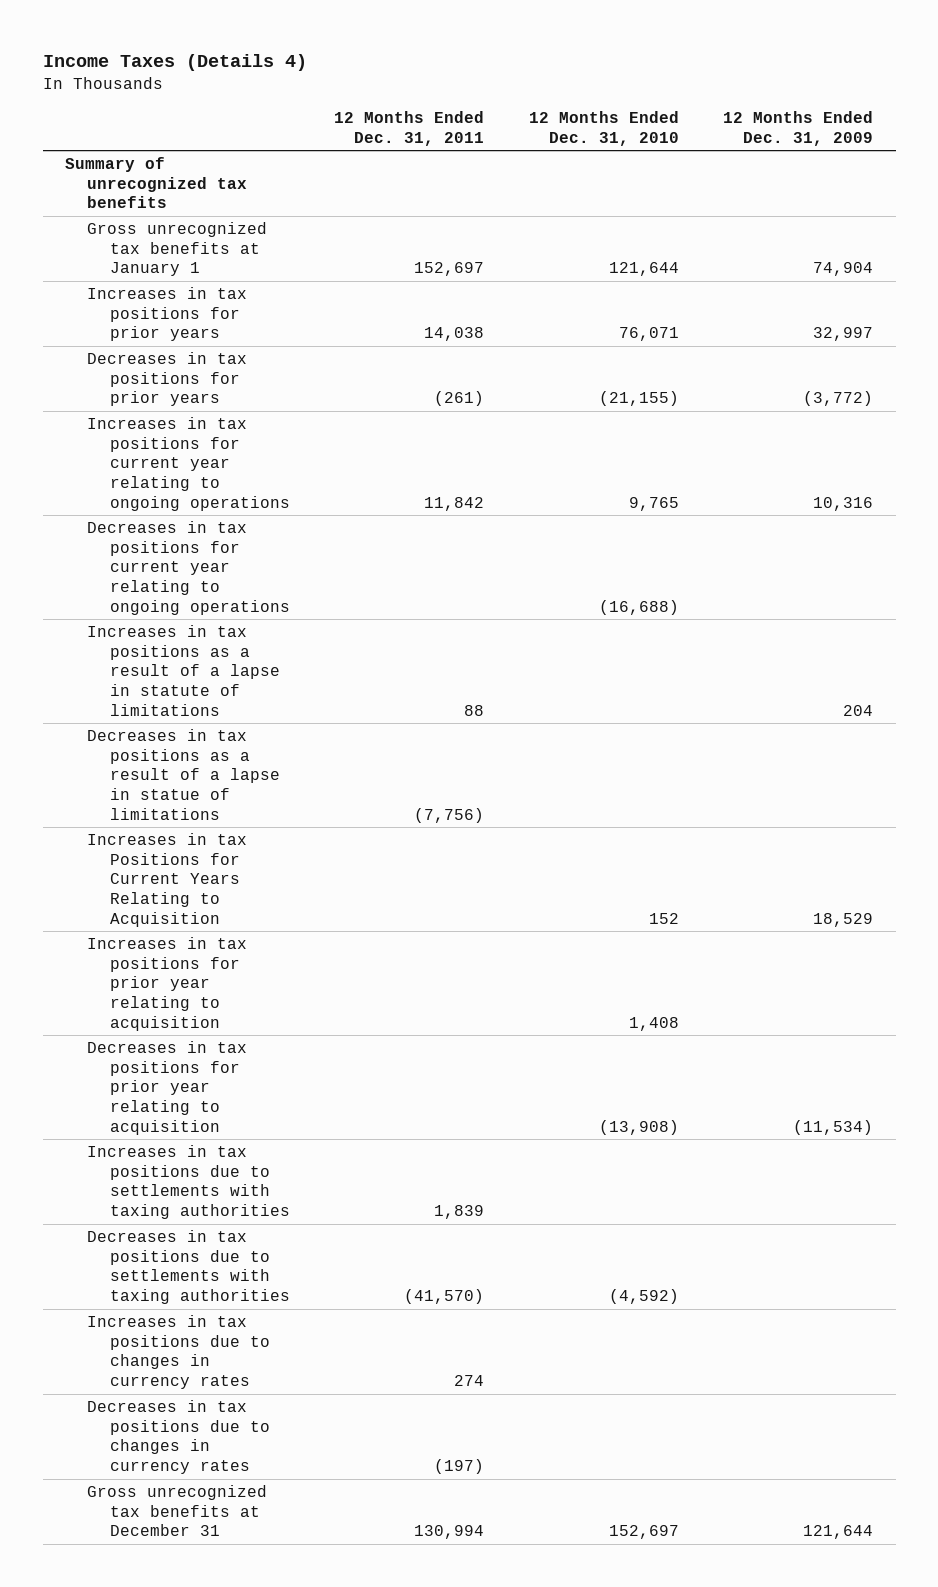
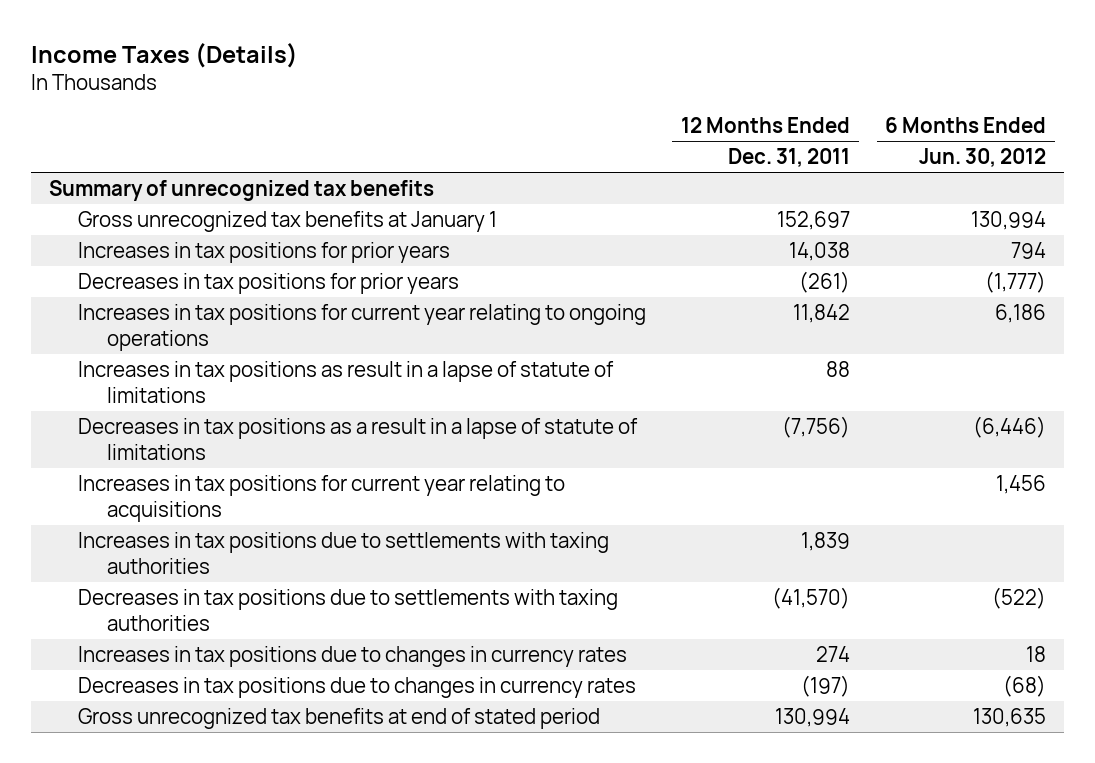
- Income Taxes (Details 4)
+ Income Taxes (Details)
- | 12 Months Ended Dec. 31, 2011 | 12 Months Ended Dec. 31, 2010 | 12 Months Ended Dec. 31, 2009
+ | 12 Months Ended Dec. 31, 2011 | 6 Months Ended Jun. 30, 2012
- Decreases in tax positions for current year relating to ongoing operations | | (16,688) |
- Increases in tax positions as a result of a lapse in statute of limitations | 88 | | 204
- Decreases in tax positions as a result of a lapse in statue of limitations | (7,756) | |
- Increases in tax Positions for Current Years Relating to Acquisition | | 152 | 18,529
- Increases in tax positions for prior year relating to acquisition | | 1,408 |
- Decreases in tax positions for prior year relating to acquisition | | (13,908) | (11,534)
+ Increases in tax positions as result in a lapse of statute of limitations | 88 |
+ Decreases in tax positions as a result in a lapse of statute of limitations | (7,756) | (6,446)
+ Increases in tax positions for current year relating to acquisitions | | 1,456
- Gross unrecognized tax benefits at December 31 | 130,994 | 152,697 | 121,644
+ Gross unrecognized tax benefits at end of stated period | 130,994 | 130,635

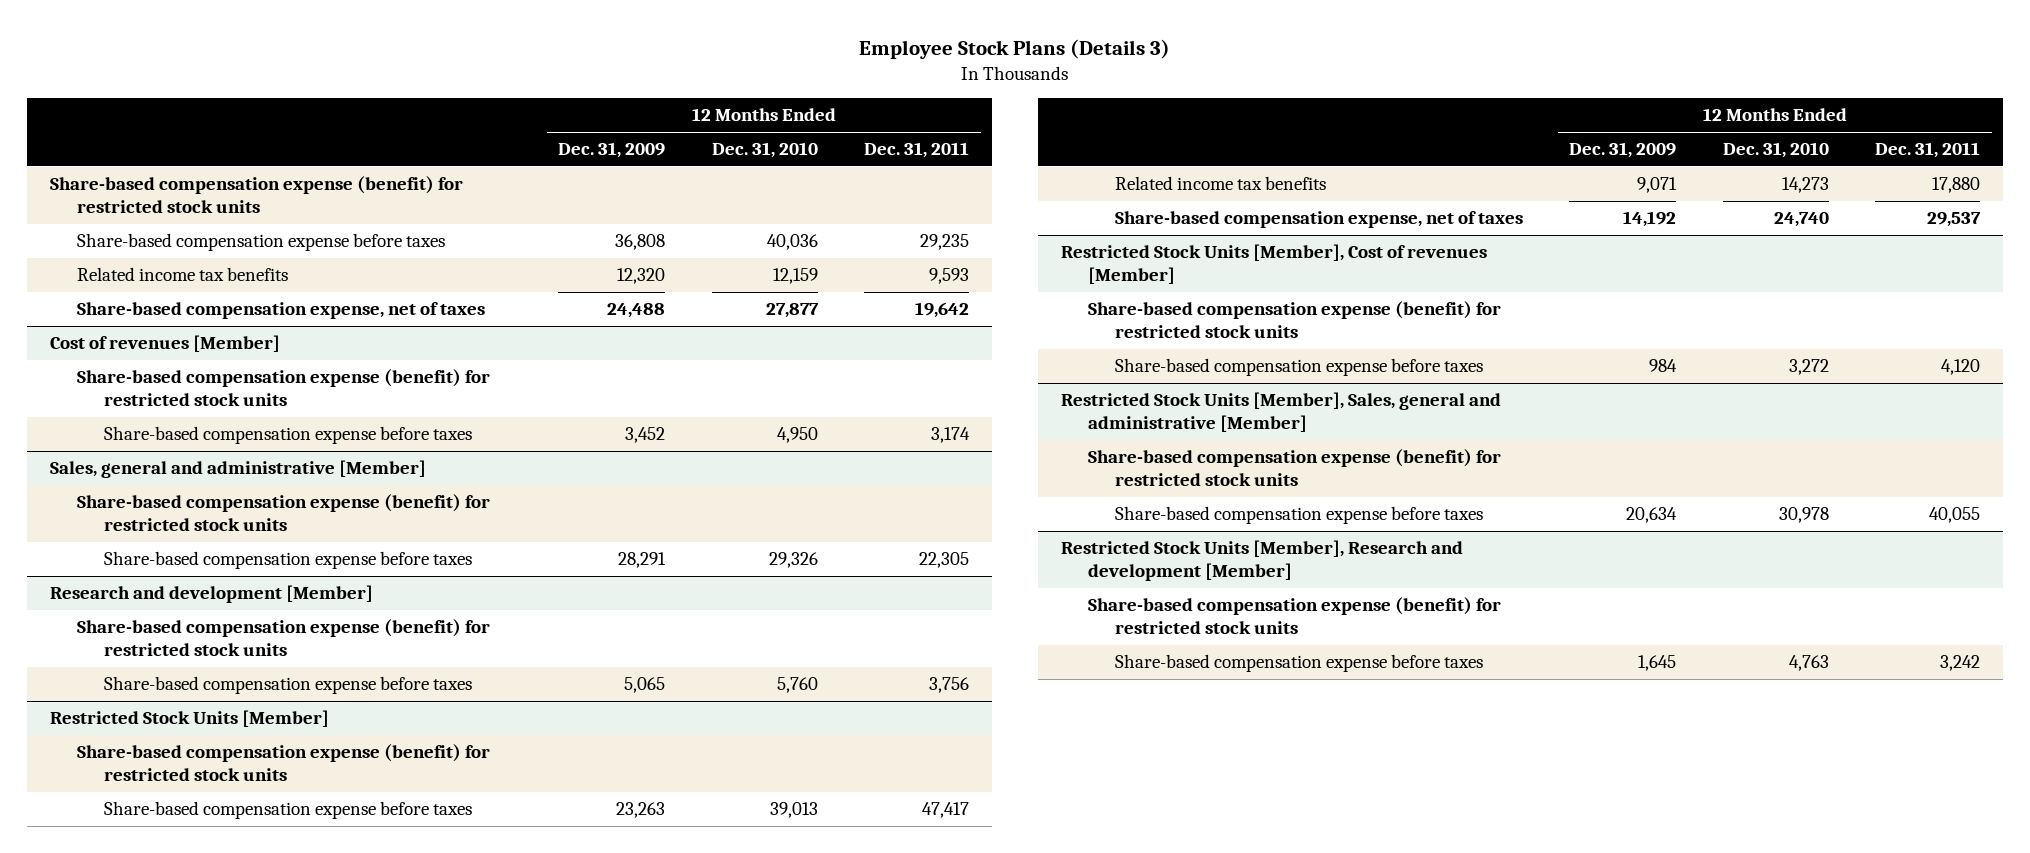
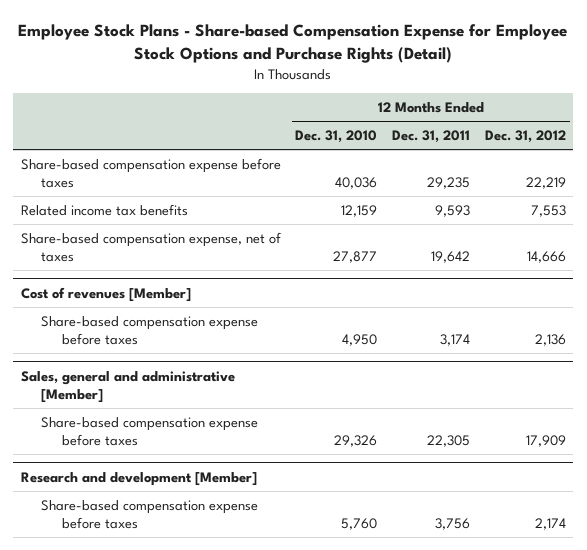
- Employee Stock Plans (Details 3)
+ Employee Stock Plans - Share-based Compensation Expense for Employee Stock Options and Purchase Rights (Detail)
- | 12 Months Ended Dec. 31, 2009 | 12 Months Ended Dec. 31, 2010 | 12 Months Ended Dec. 31, 2011
+ | 12 Months Ended Dec. 31, 2010 | 12 Months Ended Dec. 31, 2011 | 12 Months Ended Dec. 31, 2012
- Share-based compensation expense (benefit) for restricted stock units
@ Cost of revenues [Member]
- Share-based compensation expense (benefit) for restricted stock units
@ Sales, general and administrative [Member]
- Share-based compensation expense (benefit) for restricted stock units
@ Research and development [Member]
- Share-based compensation expense (benefit) for restricted stock units
- Restricted Stock Units [Member]
- Share-based compensation expense (benefit) for restricted stock units
- Share-based compensation expense before taxes | 23,263 | 39,013 | 47,417
- Related income tax benefits | 9,071 | 14,273 | 17,880
- Share-based compensation expense, net of taxes | 14,192 | 24,740 | 29,537
- Restricted Stock Units [Member], Cost of revenues [Member]
- Share-based compensation expense (benefit) for restricted stock units
- Share-based compensation expense before taxes | 984 | 3,272 | 4,120
- Restricted Stock Units [Member], Sales, general and administrative [Member]
- Share-based compensation expense (benefit) for restricted stock units
- Share-based compensation expense before taxes | 20,634 | 30,978 | 40,055
- Restricted Stock Units [Member], Research and development [Member]
- Share-based compensation expense (benefit) for restricted stock units
- Share-based compensation expense before taxes | 1,645 | 4,763 | 3,242

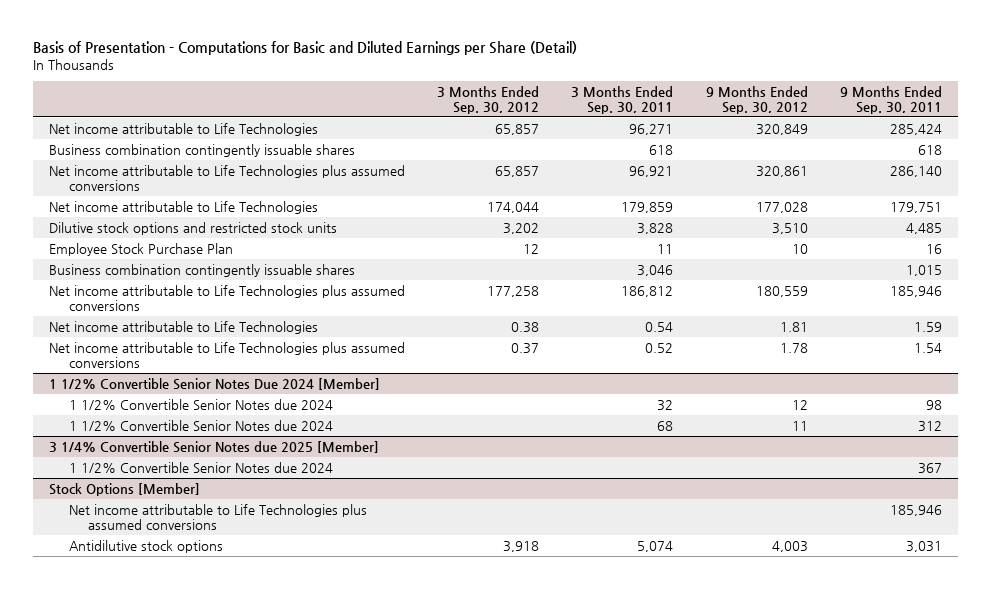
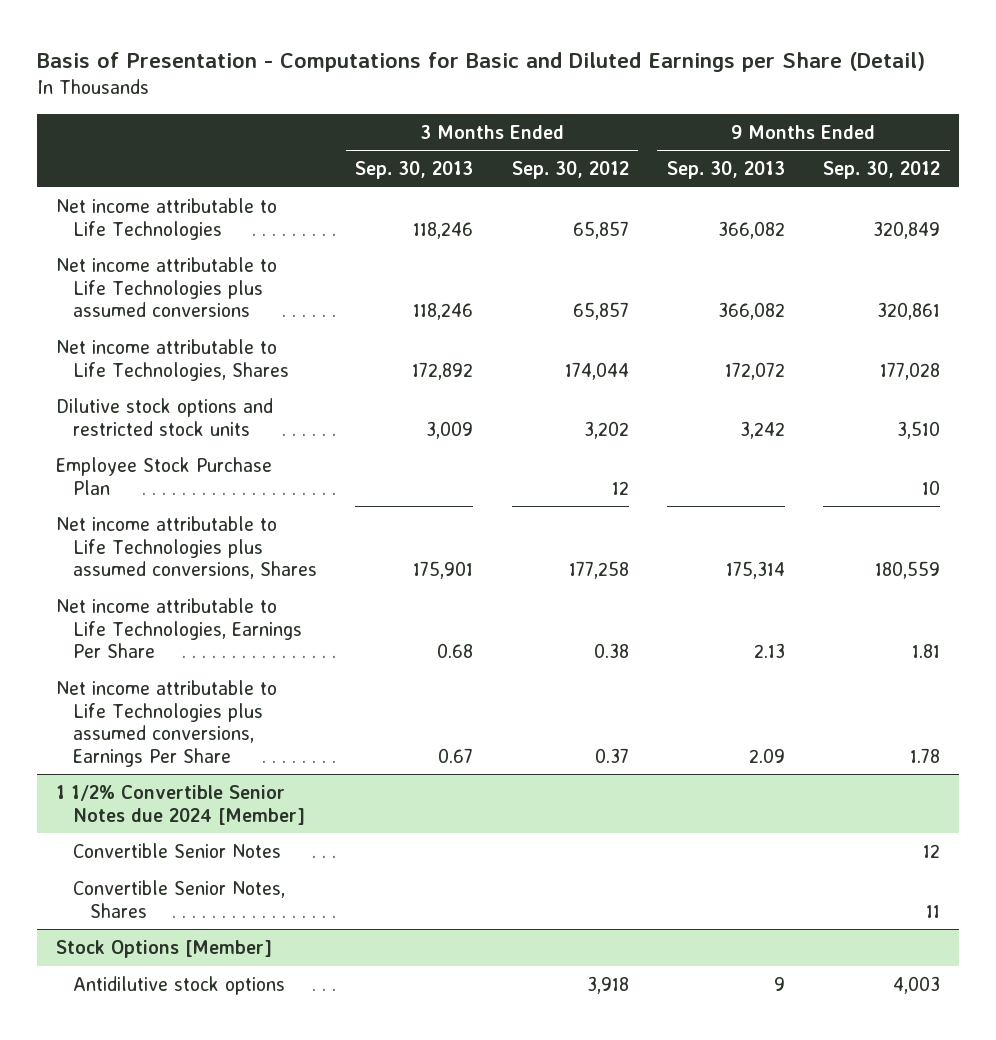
- | 3 Months Ended Sep. 30, 2012 | 3 Months Ended Sep. 30, 2011 | 9 Months Ended Sep. 30, 2012 | 9 Months Ended Sep. 30, 2011
+ | 3 Months Ended Sep. 30, 2013 | 3 Months Ended Sep. 30, 2012 | 9 Months Ended Sep. 30, 2013 | 9 Months Ended Sep. 30, 2012
- Business combination contingently issuable shares | | 618 | | 618
- Net income attributable to Life Technologies | 174,044 | 179,859 | 177,028 | 179,751
+ Net income attributable to Life Technologies, Shares | 172,892 | 174,044 | 172,072 | 177,028
- Business combination contingently issuable shares | | 3,046 | | 1,015
- Net income attributable to Life Technologies plus assumed conversions | 177,258 | 186,812 | 180,559 | 185,946
- Net income attributable to Life Technologies | 0.38 | 0.54 | 1.81 | 1.59
- Net income attributable to Life Technologies plus assumed conversions | 0.37 | 0.52 | 1.78 | 1.54
- 1 1/2% Convertible Senior Notes Due 2024 [Member]
- 1 1/2% Convertible Senior Notes due 2024 | | 32 | 12 | 98
- 1 1/2% Convertible Senior Notes due 2024 | | 68 | 11 | 312
- 3 1/4% Convertible Senior Notes due 2025 [Member]
- 1 1/2% Convertible Senior Notes due 2024 | | | | 367
+ Net income attributable to Life Technologies plus assumed conversions, Shares | 175,901 | 177,258 | 175,314 | 180,559
+ Net income attributable to Life Technologies, Earnings Per Share | 0.68 | 0.38 | 2.13 | 1.81
+ Net income attributable to Life Technologies plus assumed conversions, Earnings Per Share | 0.67 | 0.37 | 2.09 | 1.78
+ 1 1/2% Convertible Senior Notes due 2024 [Member]
+ Convertible Senior Notes | | | | 12
+ Convertible Senior Notes, Shares | | | | 11
@ Stock Options [Member]
- Net income attributable to Life Technologies plus assumed conversions | | | | 185,946

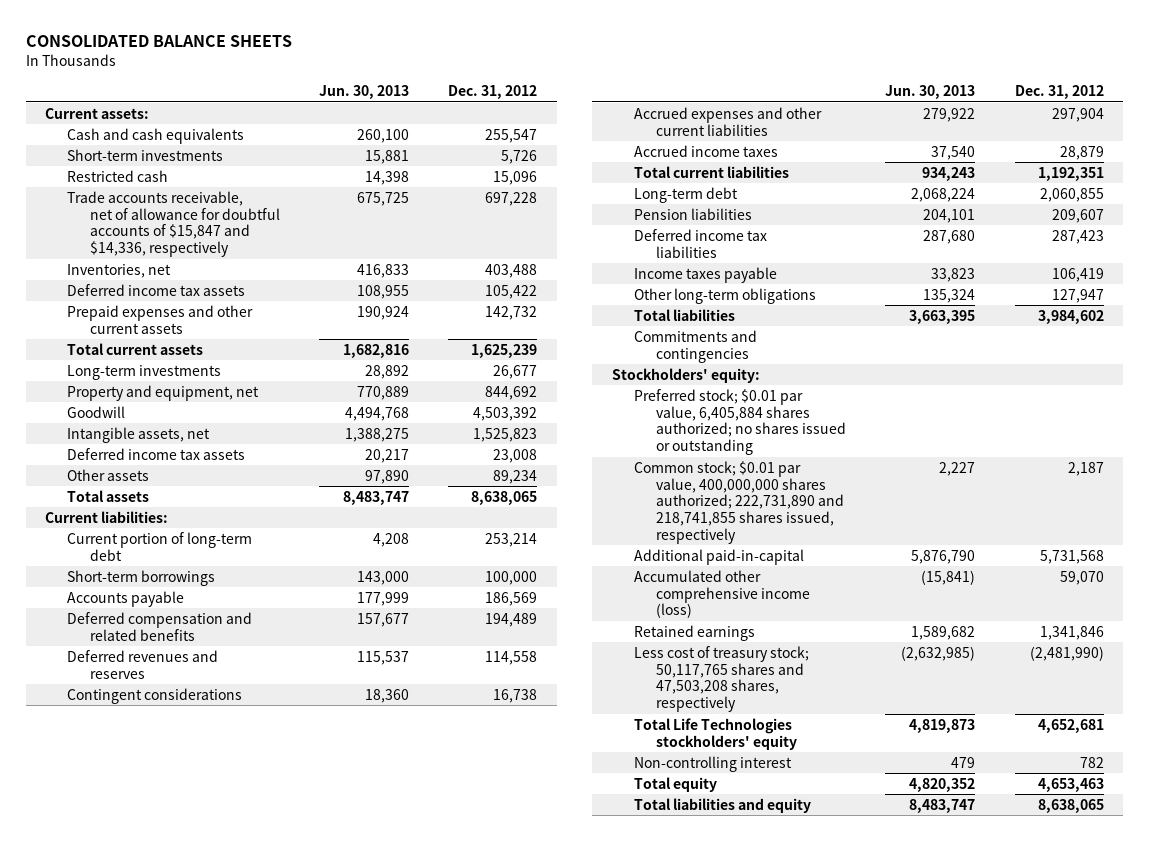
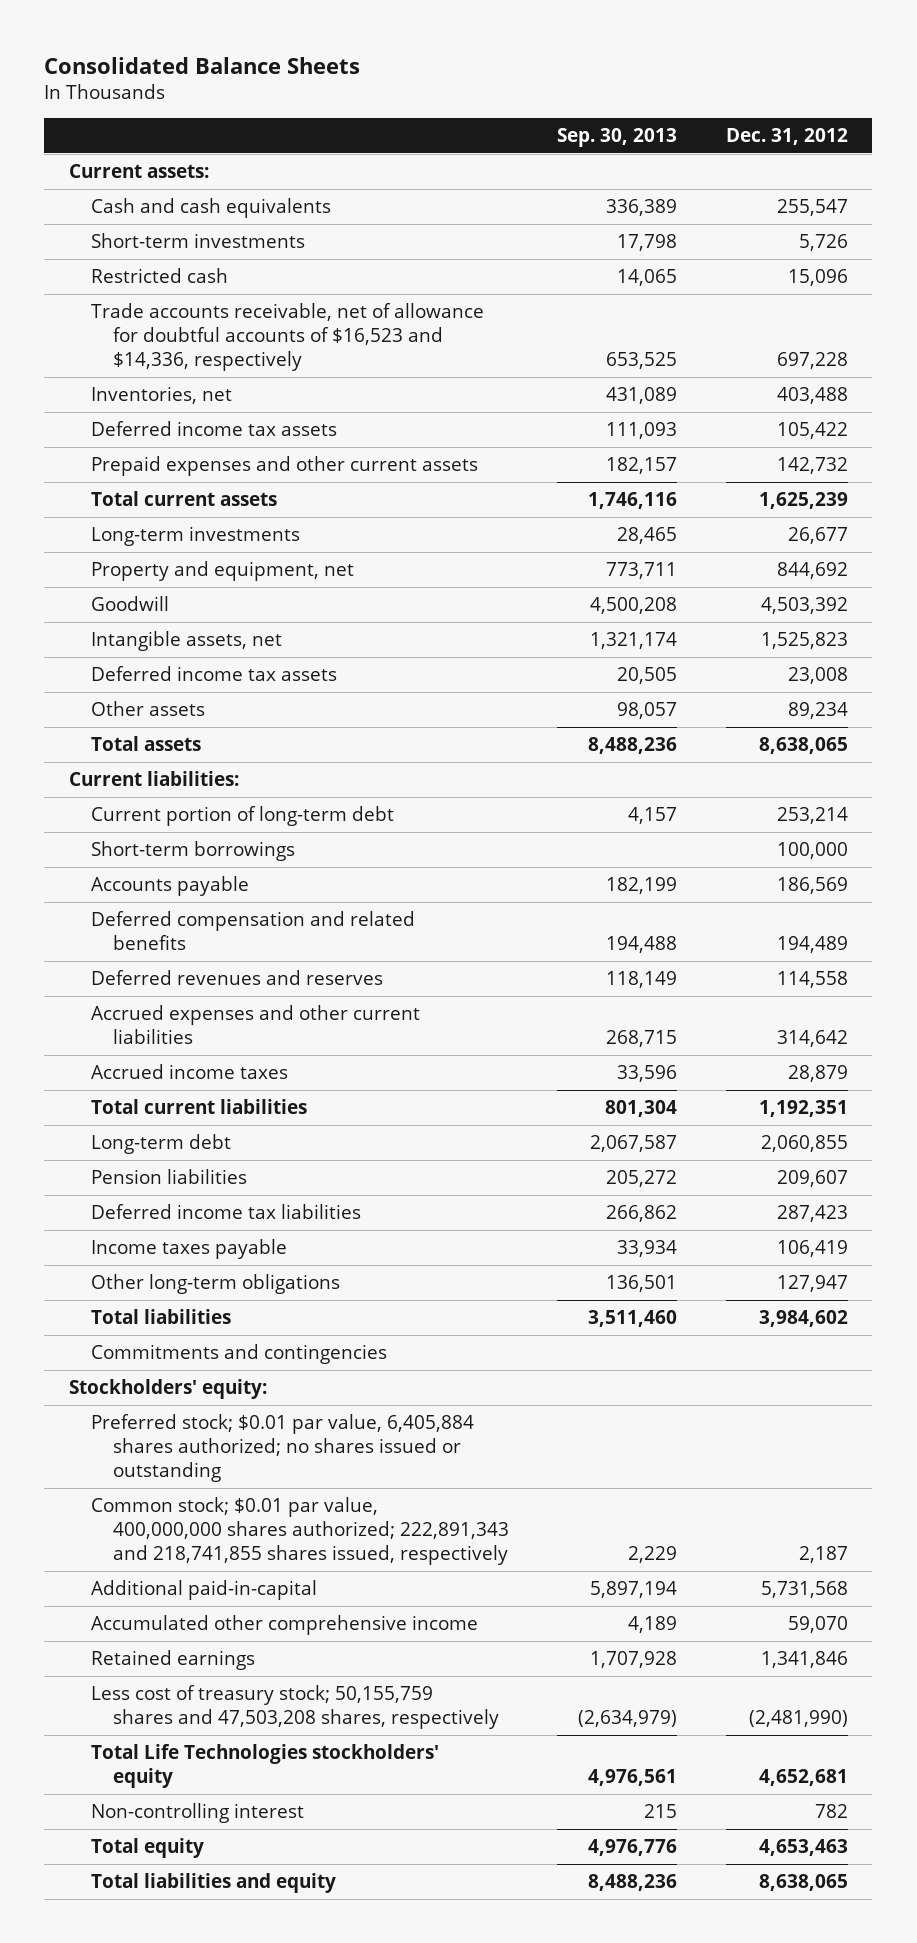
- CONSOLIDATED BALANCE SHEETS
+ Consolidated Balance Sheets
- | Jun. 30, 2013 | Dec. 31, 2012
+ | Sep. 30, 2013 | Dec. 31, 2012
- Trade accounts receivable, net of allowance for doubtful accounts of $15,847 and $14,336, respectively | 675,725 | 697,228
+ Trade accounts receivable, net of allowance for doubtful accounts of $16,523 and $14,336, respectively | 653,525 | 697,228
- Contingent considerations | 18,360 | 16,738
- Accrued expenses and other current liabilities | 279,922 | 297,904
+ Accrued expenses and other current liabilities | 268,715 | 314,642
- Common stock; $0.01 par value, 400,000,000 shares authorized; 222,731,890 and 218,741,855 shares issued, respectively | 2,227 | 2,187
+ Common stock; $0.01 par value, 400,000,000 shares authorized; 222,891,343 and 218,741,855 shares issued, respectively | 2,229 | 2,187
- Accumulated other comprehensive income (loss) | (15,841) | 59,070
+ Accumulated other comprehensive income | 4,189 | 59,070
- Less cost of treasury stock; 50,117,765 shares and 47,503,208 shares, respectively | (2,632,985) | (2,481,990)
+ Less cost of treasury stock; 50,155,759 shares and 47,503,208 shares, respectively | (2,634,979) | (2,481,990)

